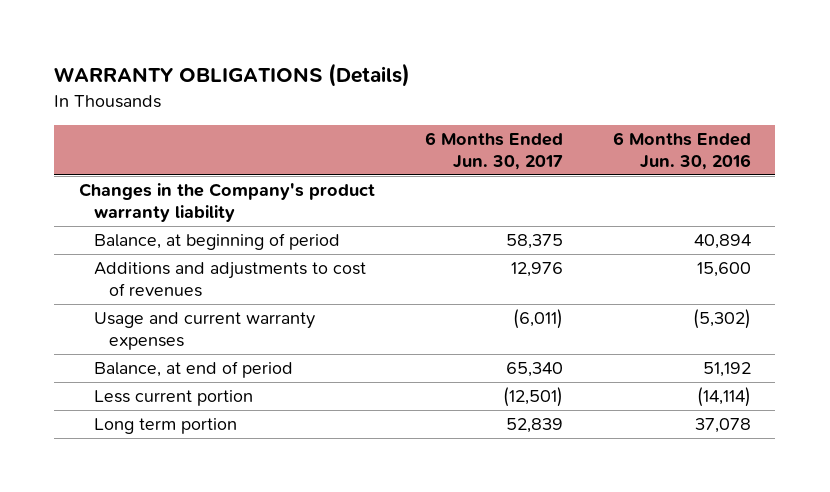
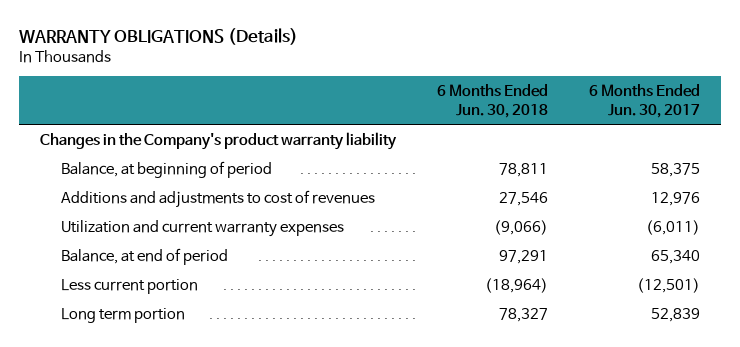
- | 6 Months Ended Jun. 30, 2017 | 6 Months Ended Jun. 30, 2016
+ | 6 Months Ended Jun. 30, 2018 | 6 Months Ended Jun. 30, 2017
- Usage and current warranty expenses | (6,011) | (5,302)
+ Utilization and current warranty expenses | (9,066) | (6,011)

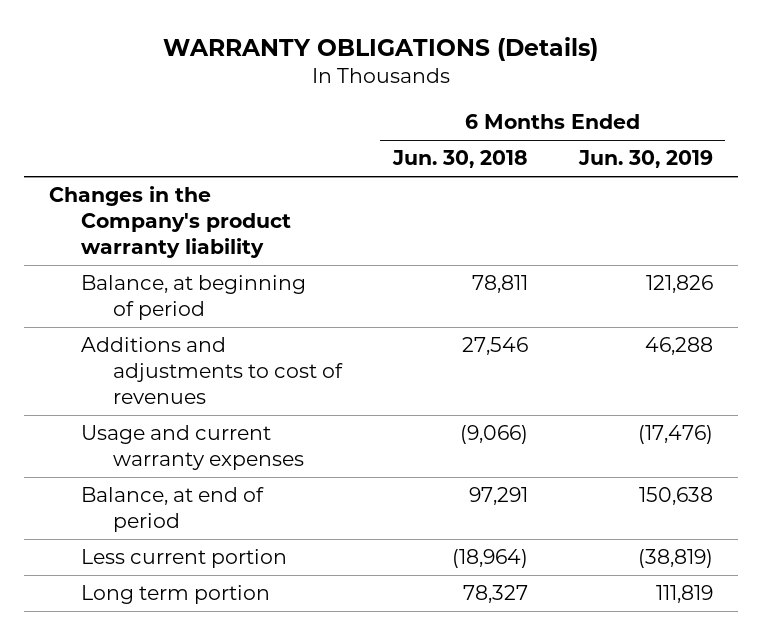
- | 6 Months Ended Jun. 30, 2018 | 6 Months Ended Jun. 30, 2017
+ | 6 Months Ended Jun. 30, 2018 | 6 Months Ended Jun. 30, 2019
- Utilization and current warranty expenses | (9,066) | (6,011)
+ Usage and current warranty expenses | (9,066) | (17,476)

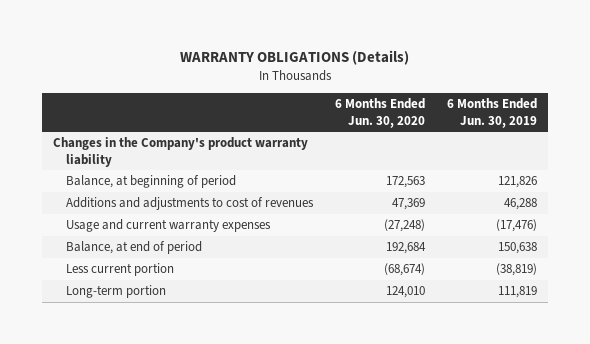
- | 6 Months Ended Jun. 30, 2018 | 6 Months Ended Jun. 30, 2019
+ | 6 Months Ended Jun. 30, 2020 | 6 Months Ended Jun. 30, 2019
- Long term portion | 78,327 | 111,819
+ Long-term portion | 124,010 | 111,819

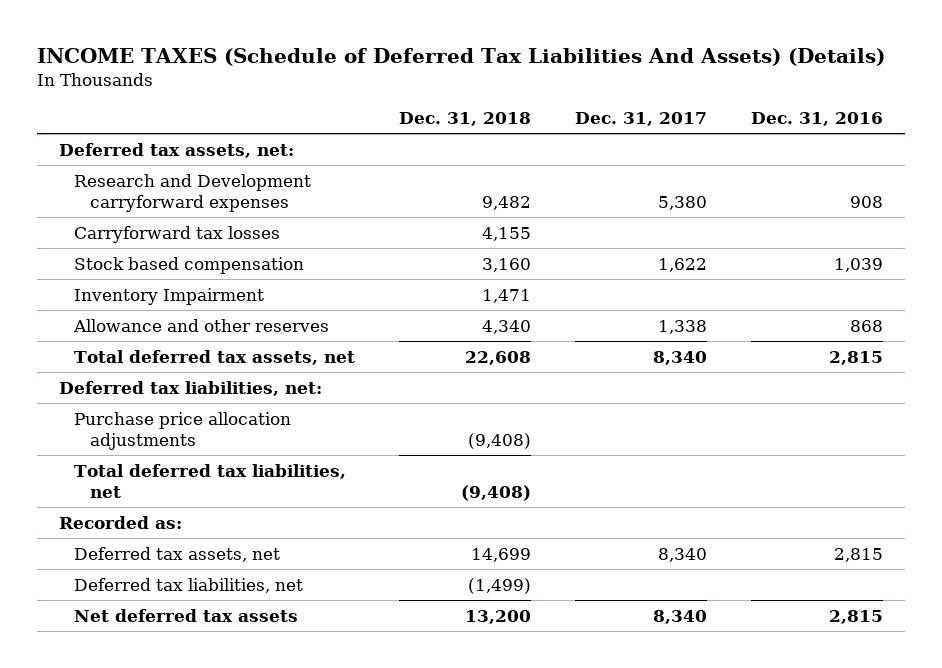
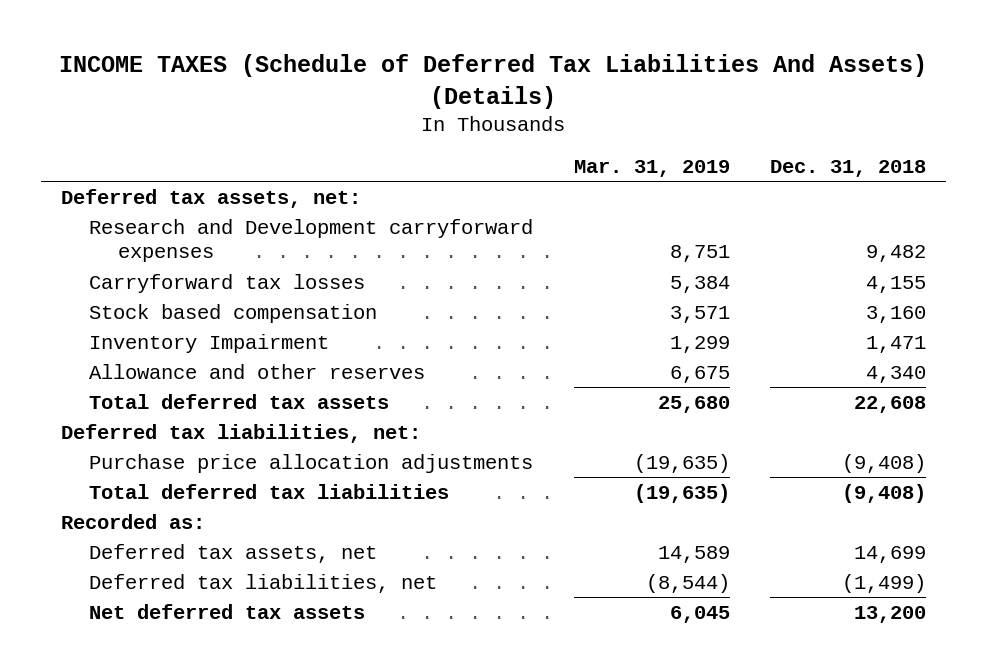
- | Dec. 31, 2018 | Dec. 31, 2017 | Dec. 31, 2016
+ | Mar. 31, 2019 | Dec. 31, 2018
- Total deferred tax assets, net | 22,608 | 8,340 | 2,815
+ Total deferred tax assets | 25,680 | 22,608
- Total deferred tax liabilities, net | (9,408) | |
+ Total deferred tax liabilities | (19,635) | (9,408)

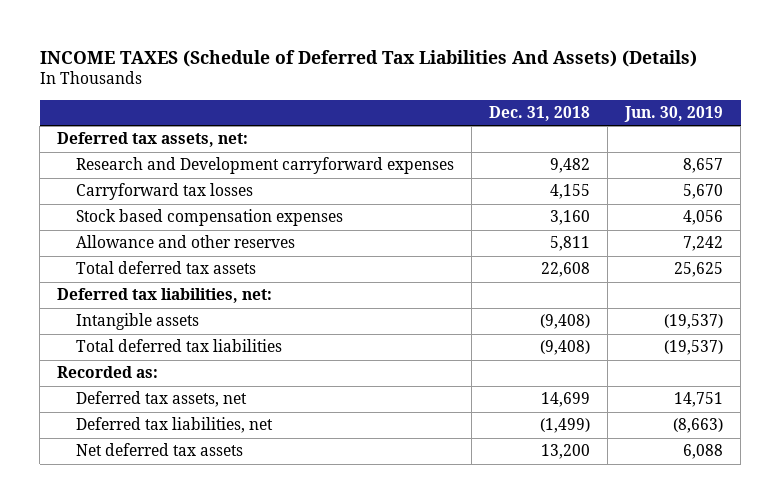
- | Mar. 31, 2019 | Dec. 31, 2018
+ | Dec. 31, 2018 | Jun. 30, 2019
- Stock based compensation | 3,571 | 3,160
- Inventory Impairment | 1,299 | 1,471
- Allowance and other reserves | 6,675 | 4,340
+ Stock based compensation expenses | 3,160 | 4,056
+ Allowance and other reserves | 5,811 | 7,242
- Purchase price allocation adjustments | (19,635) | (9,408)
+ Intangible assets | (9,408) | (19,537)

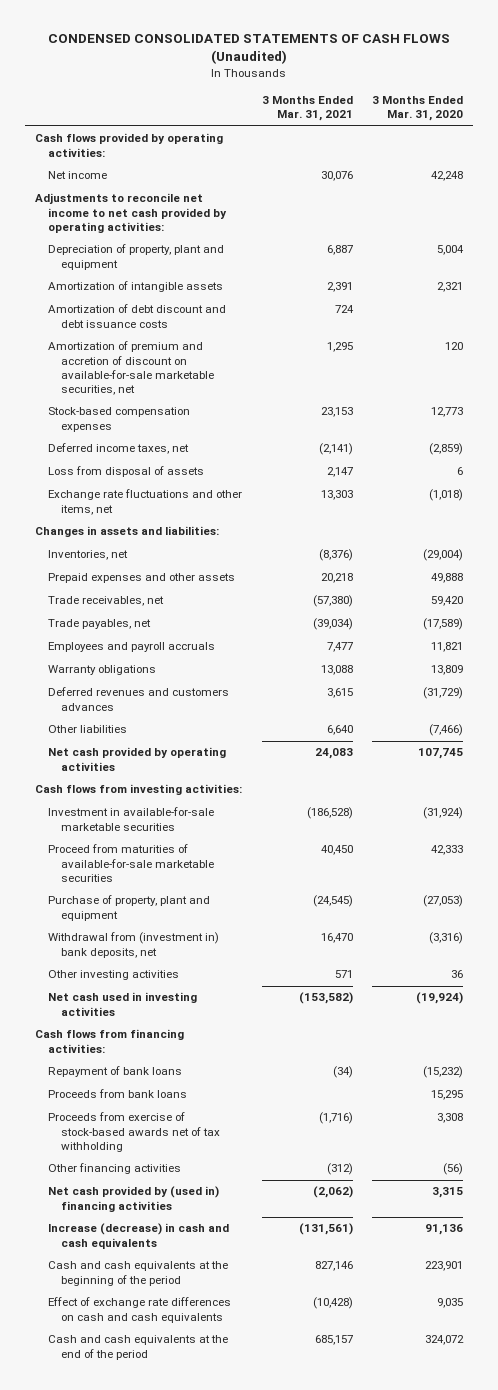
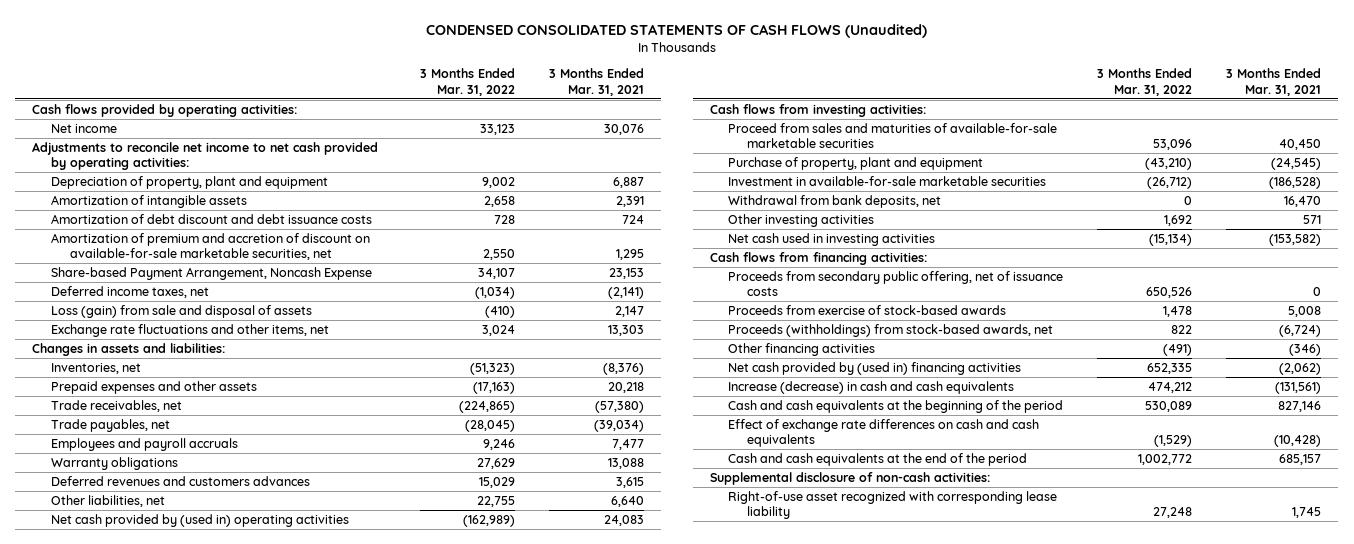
- | 3 Months Ended Mar. 31, 2021 | 3 Months Ended Mar. 31, 2020
+ | 3 Months Ended Mar. 31, 2022 | 3 Months Ended Mar. 31, 2021
- Stock-based compensation expenses | 23,153 | 12,773
+ Share-based Payment Arrangement, Noncash Expense | 34,107 | 23,153
- Loss from disposal of assets | 2,147 | 6
+ Loss (gain) from sale and disposal of assets | (410) | 2,147
- Other liabilities | 6,640 | (7,466)
- Net cash provided by operating activities | 24,083 | 107,745
+ Other liabilities, net | 22,755 | 6,640
+ Net cash provided by (used in) operating activities | (162,989) | 24,083
- Proceed from maturities of available-for-sale marketable securities | 40,450 | 42,333
+ Proceed from sales and maturities of available-for-sale marketable securities | 53,096 | 40,450
- Withdrawal from (investment in) bank deposits, net | 16,470 | (3,316)
moved down: Investment in available-for-sale marketable securities | (26,712) | (186,528)
+ Withdrawal from bank deposits, net | 0 | 16,470
- Repayment of bank loans | (34) | (15,232)
- Proceeds from bank loans | | 15,295
- Proceeds from exercise of stock-based awards net of tax withholding | (1,716) | 3,308
- Other financing activities | (312) | (56)
+ Proceeds from secondary public offering, net of issuance costs | 650,526 | 0
+ Proceeds from exercise of stock-based awards | 1,478 | 5,008
+ Proceeds (withholdings) from stock-based awards, net | 822 | (6,724)
+ Other financing activities | (491) | (346)
+ Supplemental disclosure of non-cash activities:
+ Right-of-use asset recognized with corresponding lease liability | 27,248 | 1,745

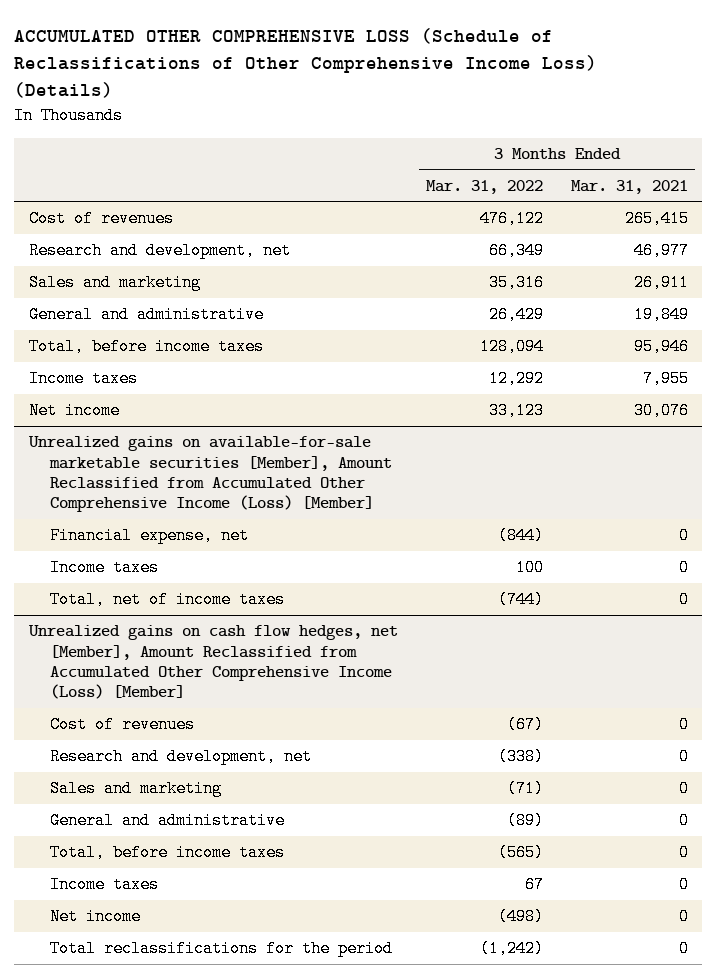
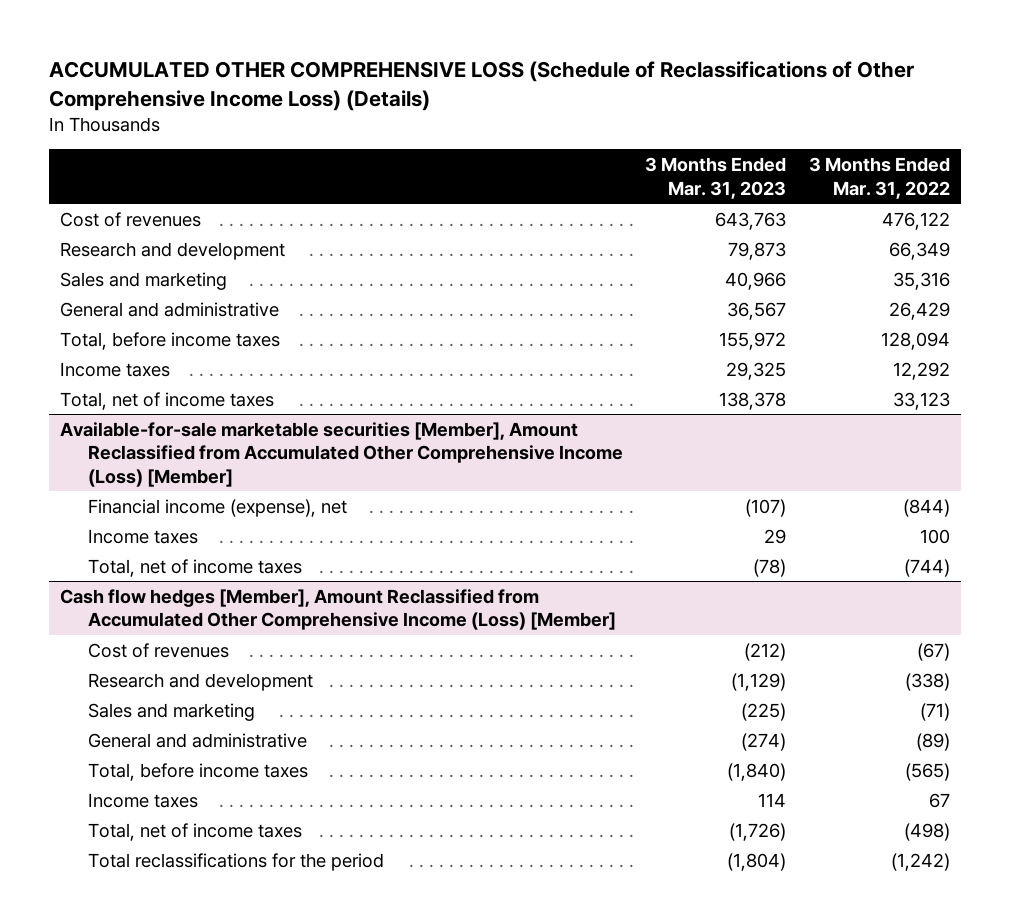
- | 3 Months Ended Mar. 31, 2022 | 3 Months Ended Mar. 31, 2021
+ | 3 Months Ended Mar. 31, 2023 | 3 Months Ended Mar. 31, 2022
- Research and development, net | 66,349 | 46,977
+ Research and development | 79,873 | 66,349
- Net income | 33,123 | 30,076
- Unrealized gains on available-for-sale marketable securities [Member], Amount Reclassified from Accumulated Other Comprehensive Income (Loss) [Member]
- Financial expense, net | (844) | 0
+ Total, net of income taxes | 138,378 | 33,123
+ Available-for-sale marketable securities [Member], Amount Reclassified from Accumulated Other Comprehensive Income (Loss) [Member]
+ Financial income (expense), net | (107) | (844)
- Unrealized gains on cash flow hedges, net [Member], Amount Reclassified from Accumulated Other Comprehensive Income (Loss) [Member]
+ Cash flow hedges [Member], Amount Reclassified from Accumulated Other Comprehensive Income (Loss) [Member]
- Research and development, net | (338) | 0
+ Research and development | (1,129) | (338)
- Net income | (498) | 0
+ Total, net of income taxes | (1,726) | (498)

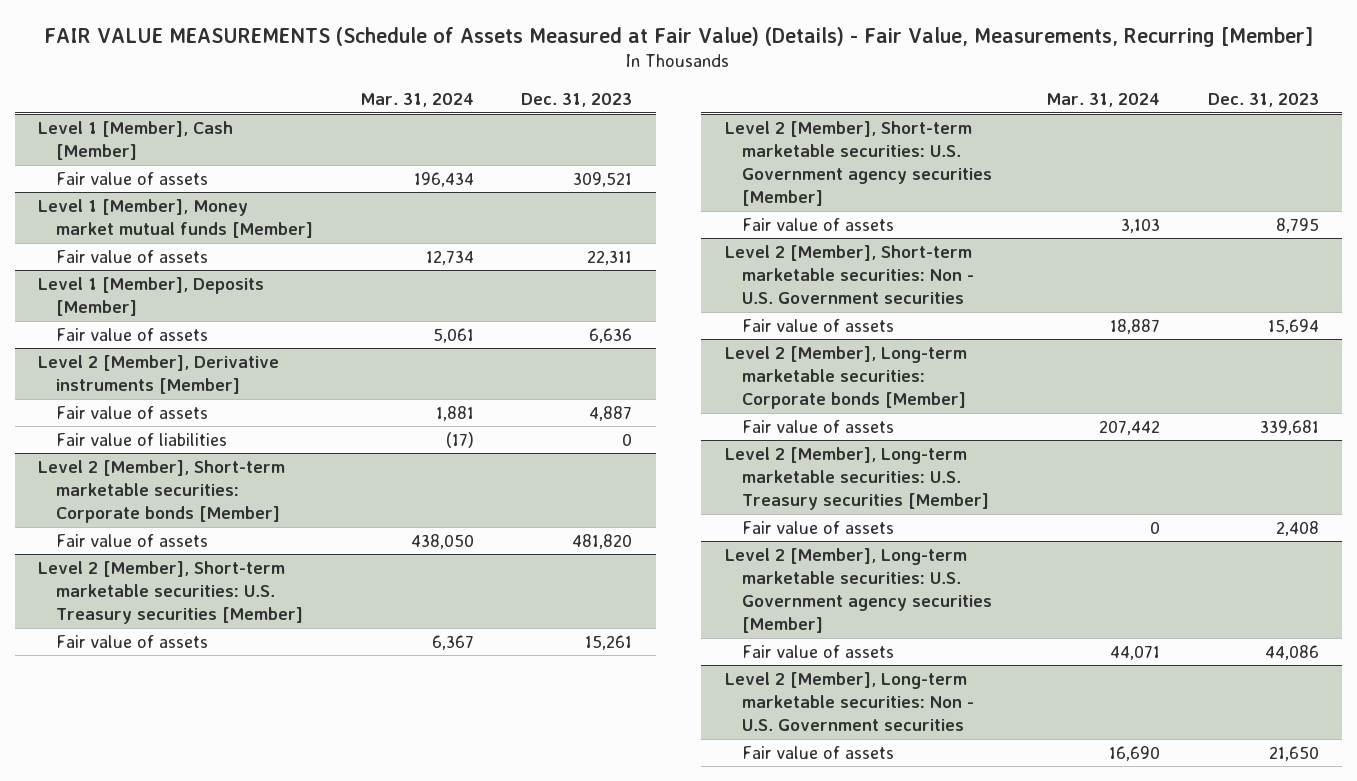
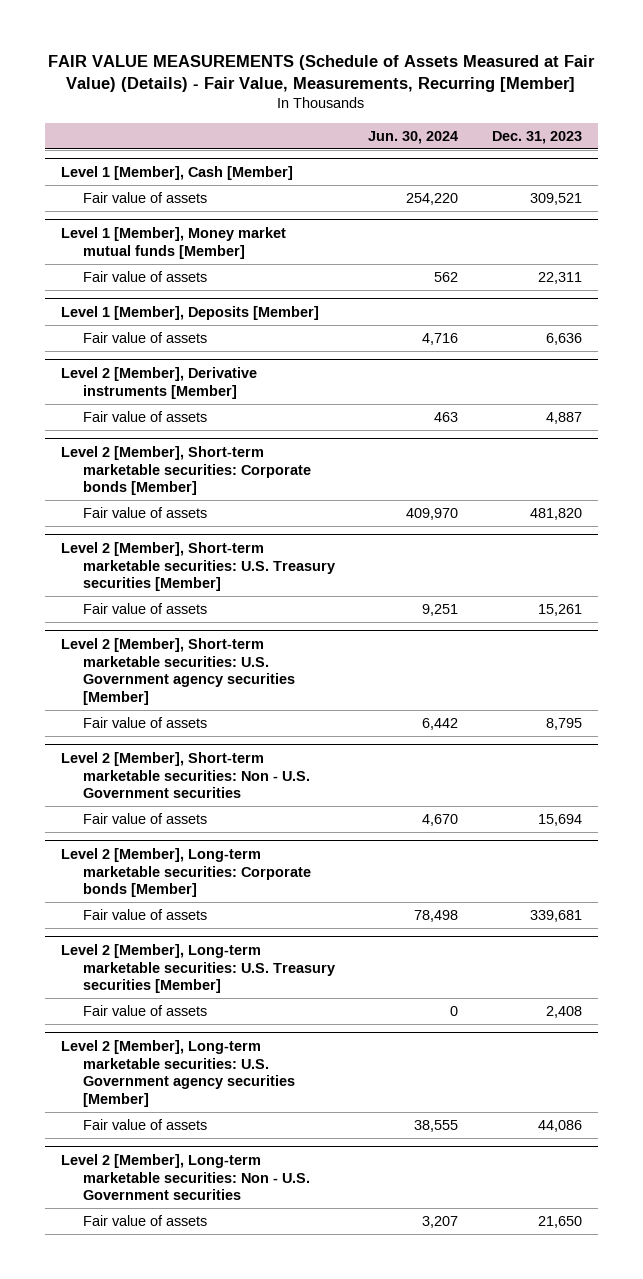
- | Mar. 31, 2024 | Dec. 31, 2023
+ | Jun. 30, 2024 | Dec. 31, 2023
@ Level 2 [Member], Derivative instruments [Member]
- Fair value of liabilities | (17) | 0

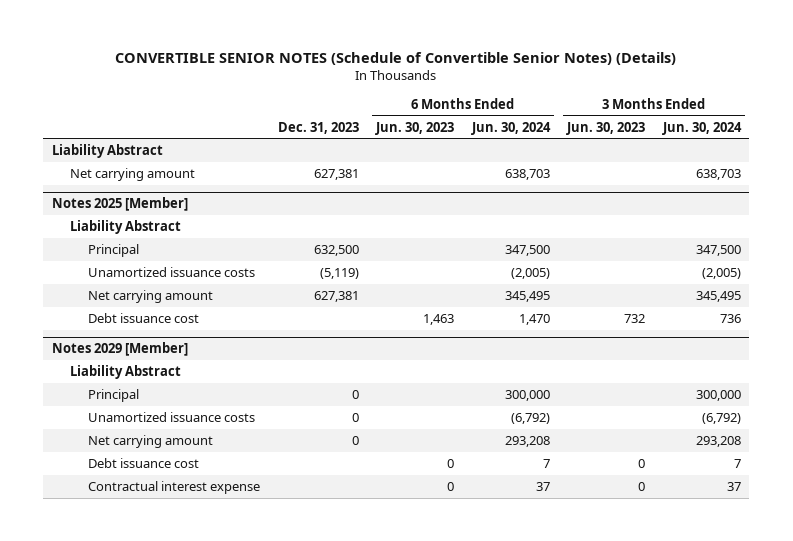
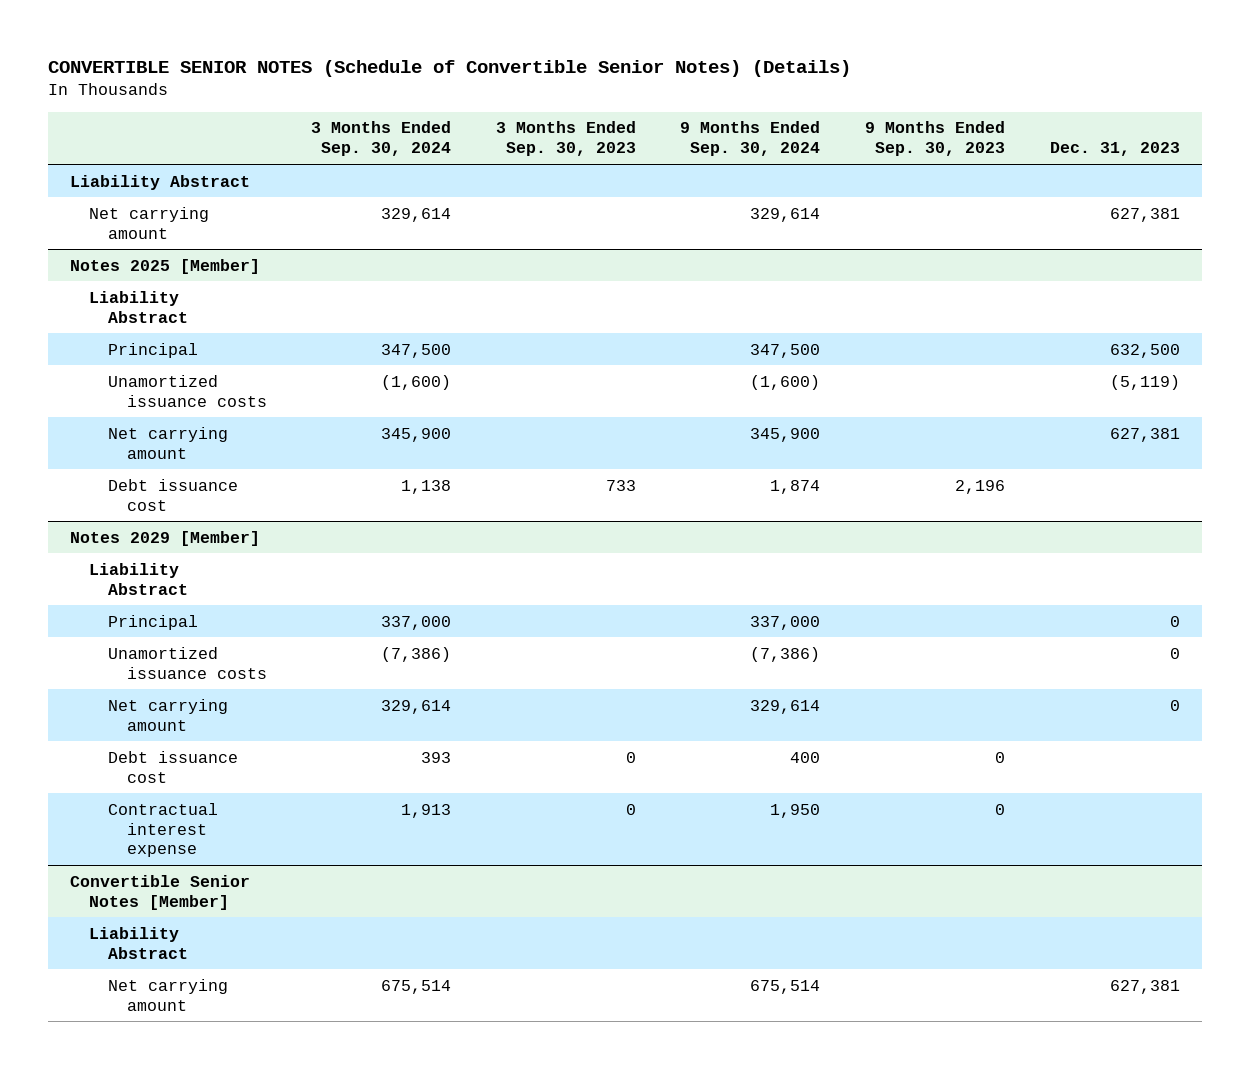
- | Dec. 31, 2023 | 6 Months Ended Jun. 30, 2023 | 6 Months Ended Jun. 30, 2024 | 3 Months Ended Jun. 30, 2023 | 3 Months Ended Jun. 30, 2024
+ | 3 Months Ended Sep. 30, 2024 | 3 Months Ended Sep. 30, 2023 | 9 Months Ended Sep. 30, 2024 | 9 Months Ended Sep. 30, 2023 | Dec. 31, 2023
+ Convertible Senior Notes [Member]
+ Liability Abstract
+ Net carrying amount | 675,514 | | 675,514 | | 627,381

